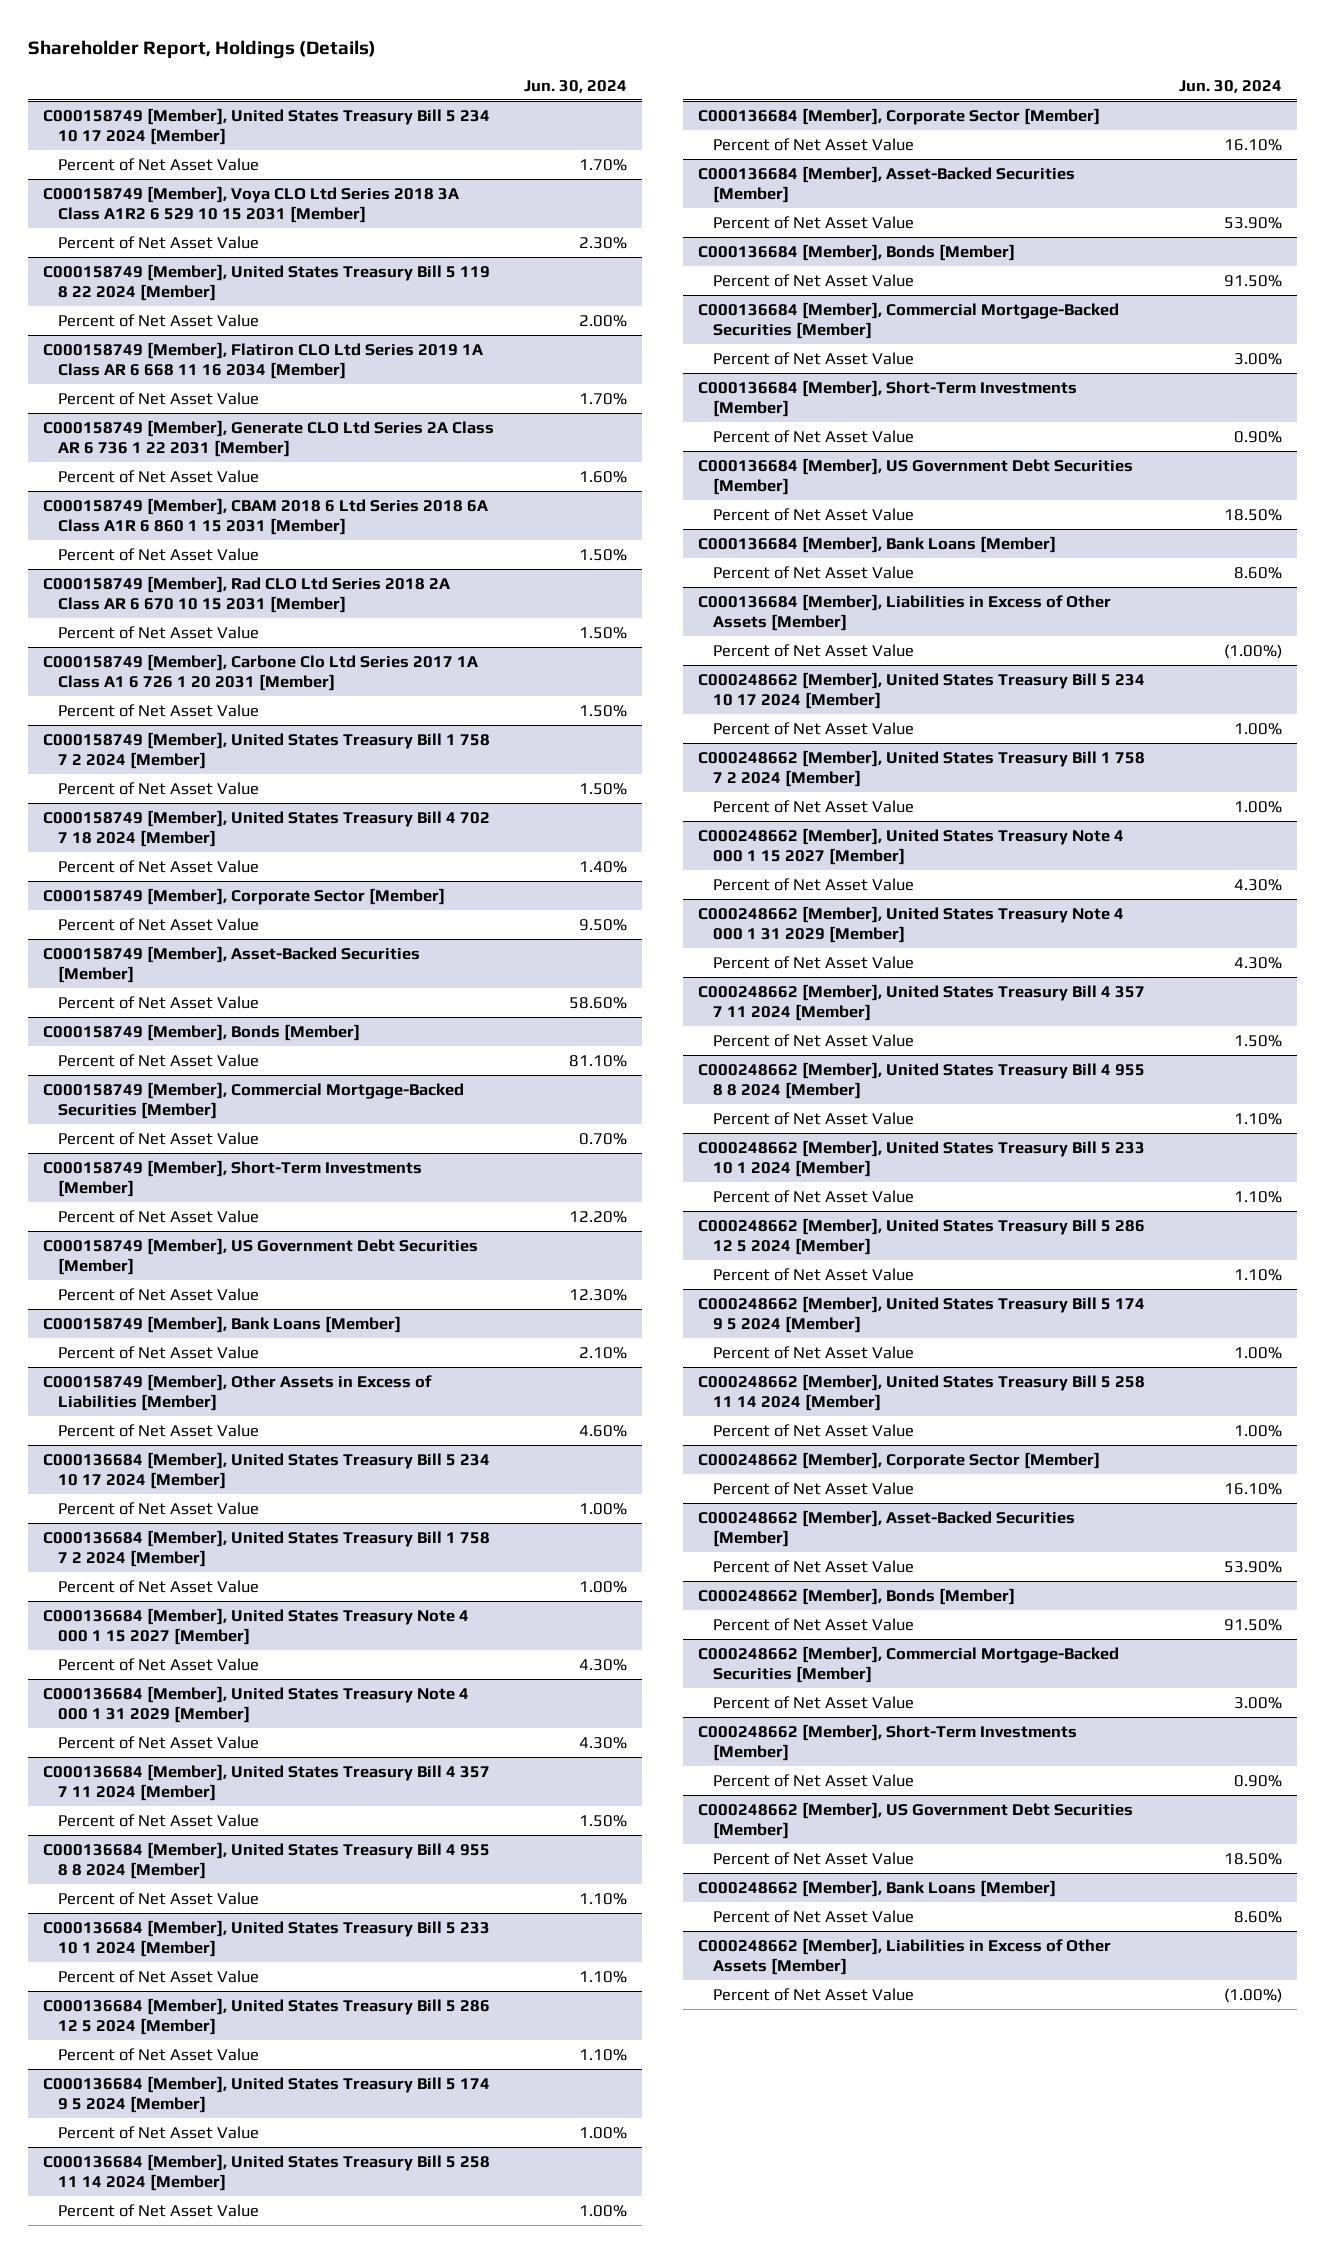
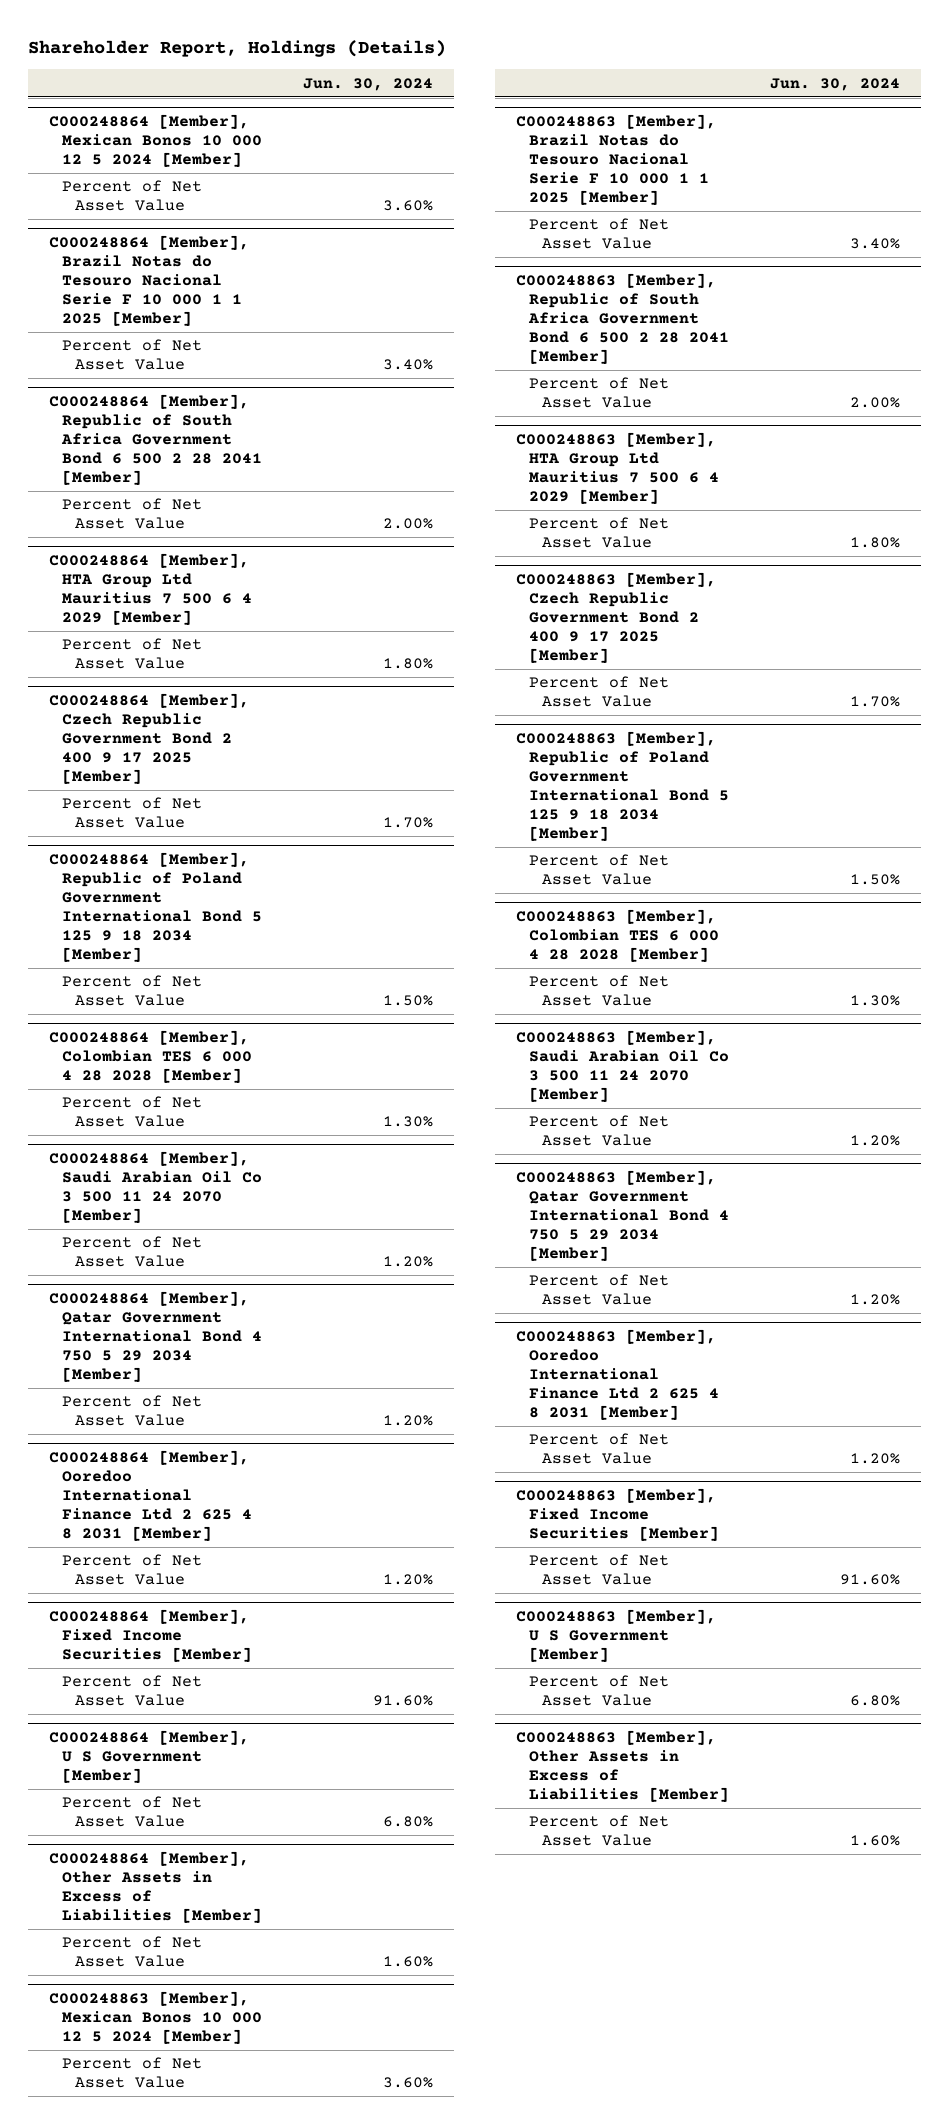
- C000158749 [Member], United States Treasury Bill 5 234 10 17 2024 [Member]
- Percent of Net Asset Value | 1.70%
- C000158749 [Member], Voya CLO Ltd Series 2018 3A Class A1R2 6 529 10 15 2031 [Member]
- Percent of Net Asset Value | 2.30%
- C000158749 [Member], United States Treasury Bill 5 119 8 22 2024 [Member]
+ C000248864 [Member], Mexican Bonos 10 000 12 5 2024 [Member]
+ Percent of Net Asset Value | 3.60%
+ C000248864 [Member], Brazil Notas do Tesouro Nacional Serie F 10 000 1 1 2025 [Member]
+ Percent of Net Asset Value | 3.40%
+ C000248864 [Member], Republic of South Africa Government Bond 6 500 2 28 2041 [Member]
- C000158749 [Member], Flatiron CLO Ltd Series 2019 1A Class AR 6 668 11 16 2034 [Member]
+ C000248864 [Member], HTA Group Ltd Mauritius 7 500 6 4 2029 [Member]
+ Percent of Net Asset Value | 1.80%
+ C000248864 [Member], Czech Republic Government Bond 2 400 9 17 2025 [Member]
- C000158749 [Member], Generate CLO Ltd Series 2A Class AR 6 736 1 22 2031 [Member]
- Percent of Net Asset Value | 1.60%
- C000158749 [Member], CBAM 2018 6 Ltd Series 2018 6A Class A1R 6 860 1 15 2031 [Member]
- Percent of Net Asset Value | 1.50%
- C000158749 [Member], Rad CLO Ltd Series 2018 2A Class AR 6 670 10 15 2031 [Member]
- Percent of Net Asset Value | 1.50%
- C000158749 [Member], Carbone Clo Ltd Series 2017 1A Class A1 6 726 1 20 2031 [Member]
- Percent of Net Asset Value | 1.50%
- C000158749 [Member], United States Treasury Bill 1 758 7 2 2024 [Member]
- Percent of Net Asset Value | 1.50%
- C000158749 [Member], United States Treasury Bill 4 702 7 18 2024 [Member]
- Percent of Net Asset Value | 1.40%
- C000158749 [Member], Corporate Sector [Member]
- Percent of Net Asset Value | 9.50%
- C000158749 [Member], Asset-Backed Securities [Member]
- Percent of Net Asset Value | 58.60%
- C000158749 [Member], Bonds [Member]
- Percent of Net Asset Value | 81.10%
- C000158749 [Member], Commercial Mortgage-Backed Securities [Member]
- Percent of Net Asset Value | 0.70%
- C000158749 [Member], Short-Term Investments [Member]
- Percent of Net Asset Value | 12.20%
- C000158749 [Member], US Government Debt Securities [Member]
- Percent of Net Asset Value | 12.30%
- C000158749 [Member], Bank Loans [Member]
- Percent of Net Asset Value | 2.10%
- C000158749 [Member], Other Assets in Excess of Liabilities [Member]
- Percent of Net Asset Value | 4.60%
- C000136684 [Member], United States Treasury Bill 5 234 10 17 2024 [Member]
- Percent of Net Asset Value | 1.00%
- C000136684 [Member], United States Treasury Bill 1 758 7 2 2024 [Member]
- Percent of Net Asset Value | 1.00%
- C000136684 [Member], United States Treasury Note 4 000 1 15 2027 [Member]
- Percent of Net Asset Value | 4.30%
- C000136684 [Member], United States Treasury Note 4 000 1 31 2029 [Member]
- Percent of Net Asset Value | 4.30%
- C000136684 [Member], United States Treasury Bill 4 357 7 11 2024 [Member]
+ C000248864 [Member], Republic of Poland Government International Bond 5 125 9 18 2034 [Member]
- C000136684 [Member], United States Treasury Bill 4 955 8 8 2024 [Member]
- Percent of Net Asset Value | 1.10%
- C000136684 [Member], United States Treasury Bill 5 233 10 1 2024 [Member]
- Percent of Net Asset Value | 1.10%
- C000136684 [Member], United States Treasury Bill 5 286 12 5 2024 [Member]
- Percent of Net Asset Value | 1.10%
- C000136684 [Member], United States Treasury Bill 5 174 9 5 2024 [Member]
- Percent of Net Asset Value | 1.00%
- C000136684 [Member], United States Treasury Bill 5 258 11 14 2024 [Member]
- Percent of Net Asset Value | 1.00%
- C000136684 [Member], Corporate Sector [Member]
- Percent of Net Asset Value | 16.10%
- C000136684 [Member], Asset-Backed Securities [Member]
- Percent of Net Asset Value | 53.90%
- C000136684 [Member], Bonds [Member]
- Percent of Net Asset Value | 91.50%
- C000136684 [Member], Commercial Mortgage-Backed Securities [Member]
- Percent of Net Asset Value | 3.00%
- C000136684 [Member], Short-Term Investments [Member]
- Percent of Net Asset Value | 0.90%
- C000136684 [Member], US Government Debt Securities [Member]
- Percent of Net Asset Value | 18.50%
- C000136684 [Member], Bank Loans [Member]
- Percent of Net Asset Value | 8.60%
- C000136684 [Member], Liabilities in Excess of Other Assets [Member]
- Percent of Net Asset Value | (1.00%)
- C000248662 [Member], United States Treasury Bill 5 234 10 17 2024 [Member]
- Percent of Net Asset Value | 1.00%
- C000248662 [Member], United States Treasury Bill 1 758 7 2 2024 [Member]
- Percent of Net Asset Value | 1.00%
- C000248662 [Member], United States Treasury Note 4 000 1 15 2027 [Member]
- Percent of Net Asset Value | 4.30%
- C000248662 [Member], United States Treasury Note 4 000 1 31 2029 [Member]
- Percent of Net Asset Value | 4.30%
- C000248662 [Member], United States Treasury Bill 4 357 7 11 2024 [Member]
+ C000248864 [Member], Colombian TES 6 000 4 28 2028 [Member]
+ Percent of Net Asset Value | 1.30%
+ C000248864 [Member], Saudi Arabian Oil Co 3 500 11 24 2070 [Member]
+ Percent of Net Asset Value | 1.20%
+ C000248864 [Member], Qatar Government International Bond 4 750 5 29 2034 [Member]
+ Percent of Net Asset Value | 1.20%
+ C000248864 [Member], Ooredoo International Finance Ltd 2 625 4 8 2031 [Member]
+ Percent of Net Asset Value | 1.20%
+ C000248864 [Member], Fixed Income Securities [Member]
+ Percent of Net Asset Value | 91.60%
+ C000248864 [Member], U S Government [Member]
+ Percent of Net Asset Value | 6.80%
+ C000248864 [Member], Other Assets in Excess of Liabilities [Member]
+ Percent of Net Asset Value | 1.60%
+ C000248863 [Member], Mexican Bonos 10 000 12 5 2024 [Member]
+ Percent of Net Asset Value | 3.60%
+ C000248863 [Member], Brazil Notas do Tesouro Nacional Serie F 10 000 1 1 2025 [Member]
+ Percent of Net Asset Value | 3.40%
+ C000248863 [Member], Republic of South Africa Government Bond 6 500 2 28 2041 [Member]
+ Percent of Net Asset Value | 2.00%
+ C000248863 [Member], HTA Group Ltd Mauritius 7 500 6 4 2029 [Member]
+ Percent of Net Asset Value | 1.80%
+ C000248863 [Member], Czech Republic Government Bond 2 400 9 17 2025 [Member]
+ Percent of Net Asset Value | 1.70%
+ C000248863 [Member], Republic of Poland Government International Bond 5 125 9 18 2034 [Member]
- C000248662 [Member], United States Treasury Bill 4 955 8 8 2024 [Member]
- Percent of Net Asset Value | 1.10%
- C000248662 [Member], United States Treasury Bill 5 233 10 1 2024 [Member]
- Percent of Net Asset Value | 1.10%
- C000248662 [Member], United States Treasury Bill 5 286 12 5 2024 [Member]
- Percent of Net Asset Value | 1.10%
- C000248662 [Member], United States Treasury Bill 5 174 9 5 2024 [Member]
- Percent of Net Asset Value | 1.00%
- C000248662 [Member], United States Treasury Bill 5 258 11 14 2024 [Member]
- Percent of Net Asset Value | 1.00%
- C000248662 [Member], Corporate Sector [Member]
- Percent of Net Asset Value | 16.10%
- C000248662 [Member], Asset-Backed Securities [Member]
- Percent of Net Asset Value | 53.90%
- C000248662 [Member], Bonds [Member]
- Percent of Net Asset Value | 91.50%
- C000248662 [Member], Commercial Mortgage-Backed Securities [Member]
- Percent of Net Asset Value | 3.00%
- C000248662 [Member], Short-Term Investments [Member]
- Percent of Net Asset Value | 0.90%
- C000248662 [Member], US Government Debt Securities [Member]
- Percent of Net Asset Value | 18.50%
- C000248662 [Member], Bank Loans [Member]
- Percent of Net Asset Value | 8.60%
- C000248662 [Member], Liabilities in Excess of Other Assets [Member]
- Percent of Net Asset Value | (1.00%)
+ C000248863 [Member], Colombian TES 6 000 4 28 2028 [Member]
+ Percent of Net Asset Value | 1.30%
+ C000248863 [Member], Saudi Arabian Oil Co 3 500 11 24 2070 [Member]
+ Percent of Net Asset Value | 1.20%
+ C000248863 [Member], Qatar Government International Bond 4 750 5 29 2034 [Member]
+ Percent of Net Asset Value | 1.20%
+ C000248863 [Member], Ooredoo International Finance Ltd 2 625 4 8 2031 [Member]
+ Percent of Net Asset Value | 1.20%
+ C000248863 [Member], Fixed Income Securities [Member]
+ Percent of Net Asset Value | 91.60%
+ C000248863 [Member], U S Government [Member]
+ Percent of Net Asset Value | 6.80%
+ C000248863 [Member], Other Assets in Excess of Liabilities [Member]
+ Percent of Net Asset Value | 1.60%

